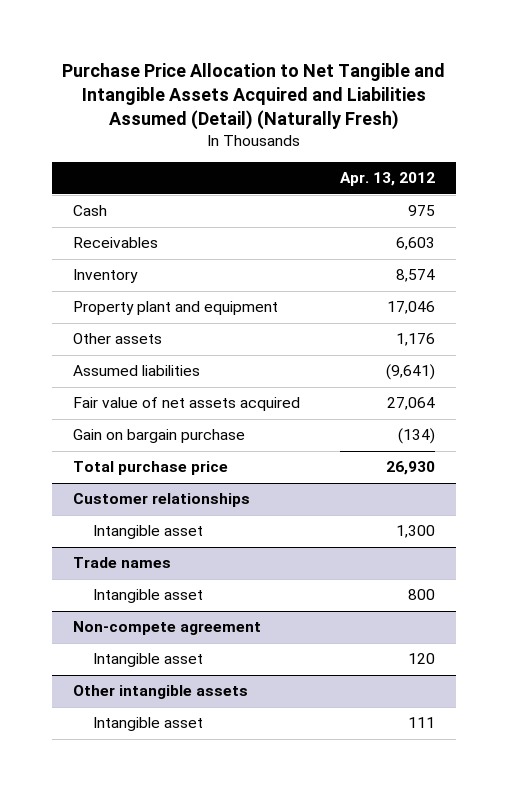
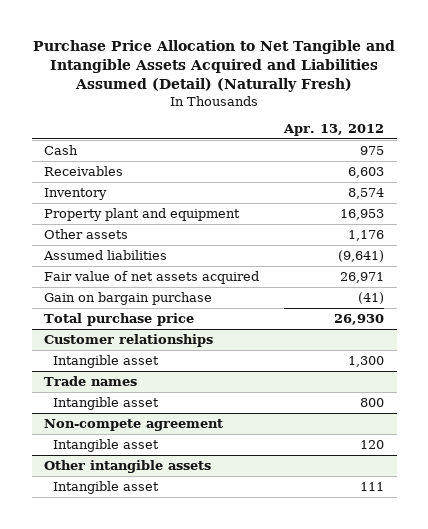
- Property plant and equipment | 17,046
+ Property plant and equipment | 16,953
- Fair value of net assets acquired | 27,064
- Gain on bargain purchase | (134)
+ Fair value of net assets acquired | 26,971
+ Gain on bargain purchase | (41)

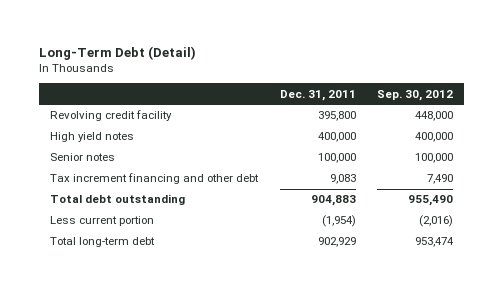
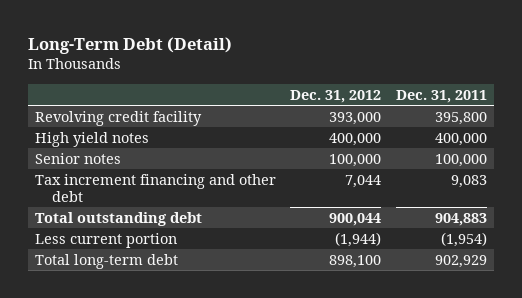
- | Dec. 31, 2011 | Sep. 30, 2012
+ | Dec. 31, 2012 | Dec. 31, 2011
- Total debt outstanding | 904,883 | 955,490
+ Total outstanding debt | 900,044 | 904,883

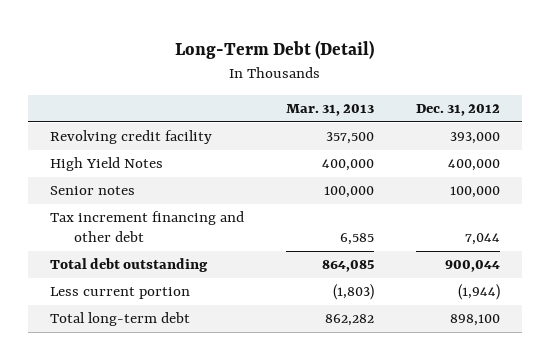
- | Dec. 31, 2012 | Dec. 31, 2011
+ | Mar. 31, 2013 | Dec. 31, 2012
- High yield notes | 400,000 | 400,000
+ High Yield Notes | 400,000 | 400,000
- Total outstanding debt | 900,044 | 904,883
+ Total debt outstanding | 864,085 | 900,044

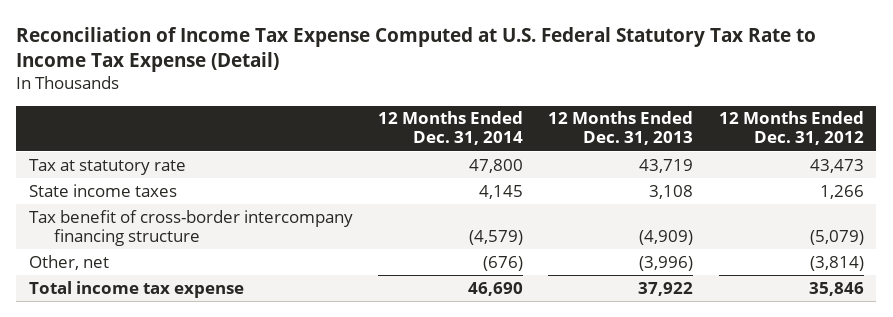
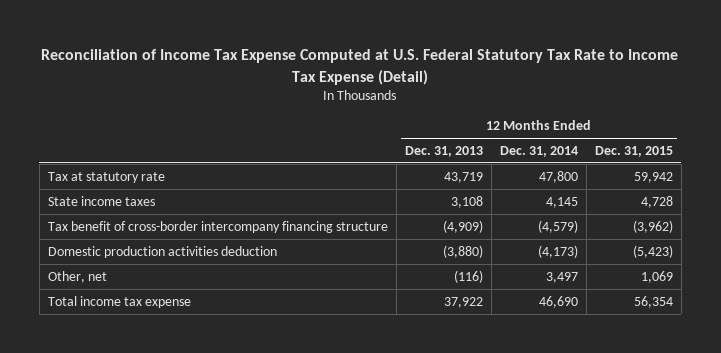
- | 12 Months Ended Dec. 31, 2014 | 12 Months Ended Dec. 31, 2013 | 12 Months Ended Dec. 31, 2012
+ | 12 Months Ended Dec. 31, 2013 | 12 Months Ended Dec. 31, 2014 | 12 Months Ended Dec. 31, 2015
- Other, net | (676) | (3,996) | (3,814)
+ Domestic production activities deduction | (3,880) | (4,173) | (5,423)
+ Other, net | (116) | 3,497 | 1,069

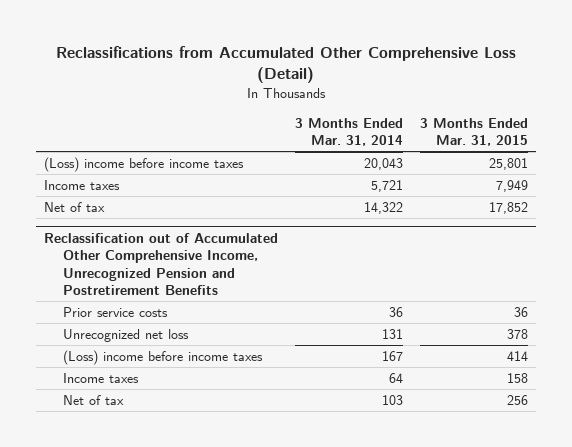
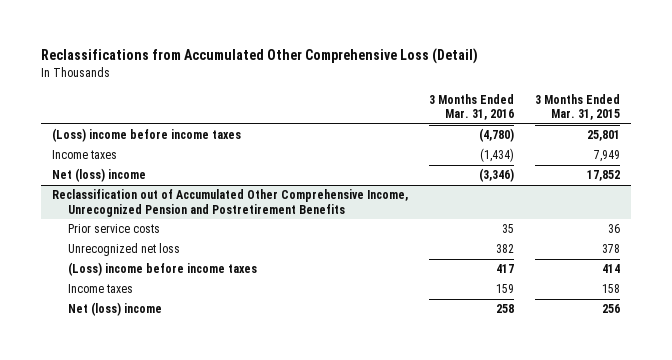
- | 3 Months Ended Mar. 31, 2014 | 3 Months Ended Mar. 31, 2015
+ | 3 Months Ended Mar. 31, 2016 | 3 Months Ended Mar. 31, 2015
- Net of tax | 14,322 | 17,852
+ Net (loss) income | (3,346) | 17,852
@ Reclassification out of Accumulated Other Comprehensive Income, Unrecognized Pension and Postretirement Benefits
- Net of tax | 103 | 256
+ Net (loss) income | 258 | 256

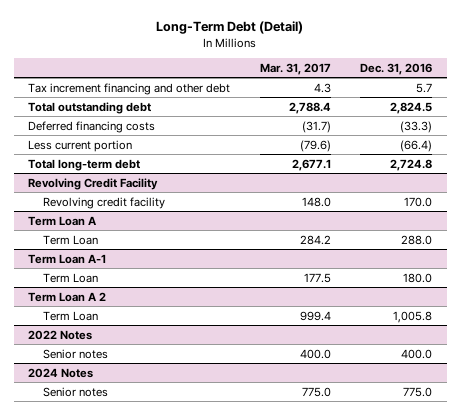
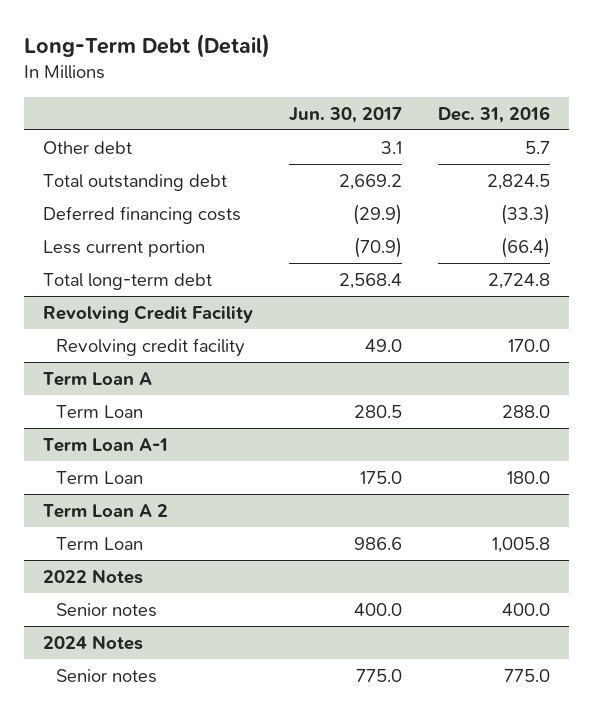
- | Mar. 31, 2017 | Dec. 31, 2016
+ | Jun. 30, 2017 | Dec. 31, 2016
- Tax increment financing and other debt | 4.3 | 5.7
+ Other debt | 3.1 | 5.7

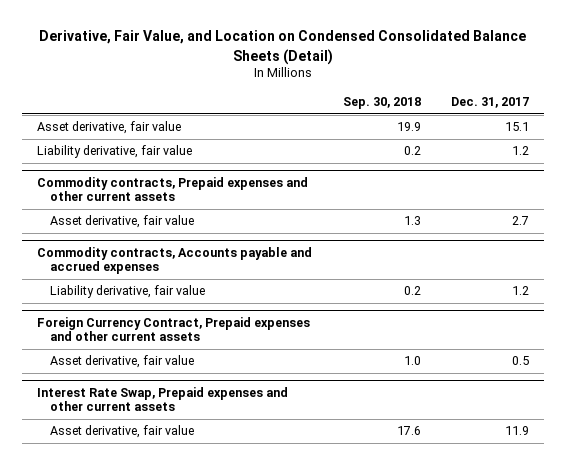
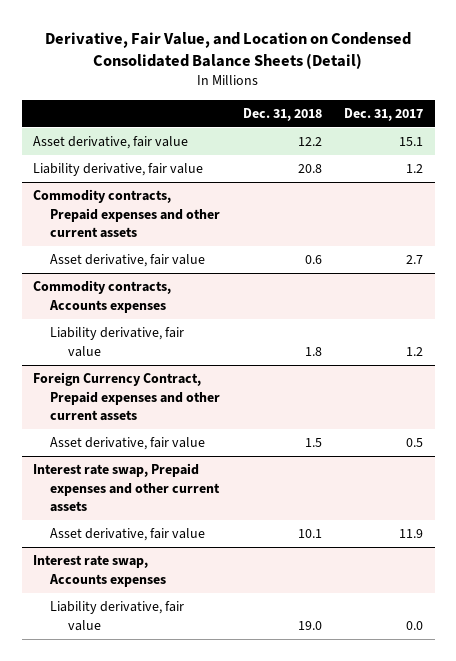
- | Sep. 30, 2018 | Dec. 31, 2017
+ | Dec. 31, 2018 | Dec. 31, 2017
- Commodity contracts, Accounts payable and accrued expenses
+ Commodity contracts, Accounts expenses
- Interest Rate Swap, Prepaid expenses and other current assets
+ Interest rate swap, Prepaid expenses and other current assets
+ Interest rate swap, Accounts expenses
+ Liability derivative, fair value | 19.0 | 0.0

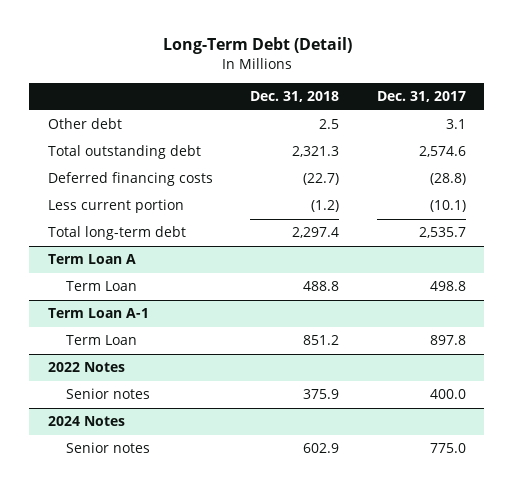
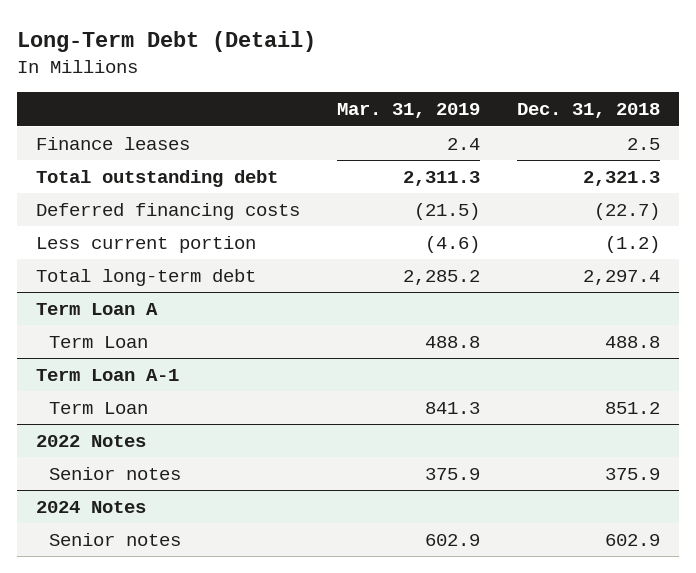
- | Dec. 31, 2018 | Dec. 31, 2017
+ | Mar. 31, 2019 | Dec. 31, 2018
- Other debt | 2.5 | 3.1
+ Finance leases | 2.4 | 2.5

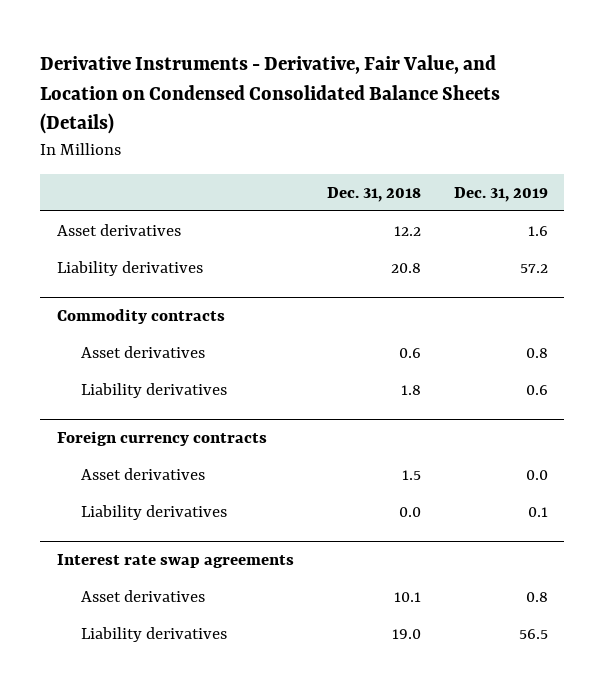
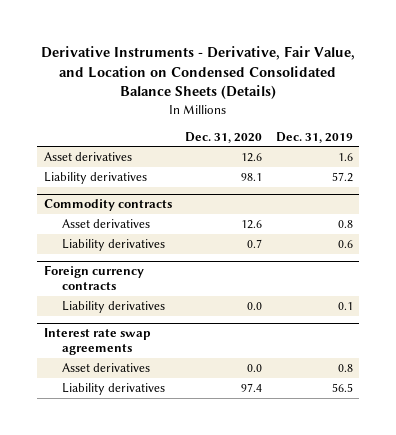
- | Dec. 31, 2018 | Dec. 31, 2019
+ | Dec. 31, 2020 | Dec. 31, 2019
@ Foreign currency contracts
- Asset derivatives | 1.5 | 0.0

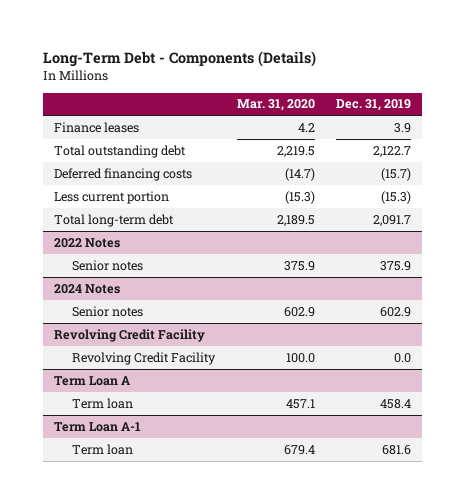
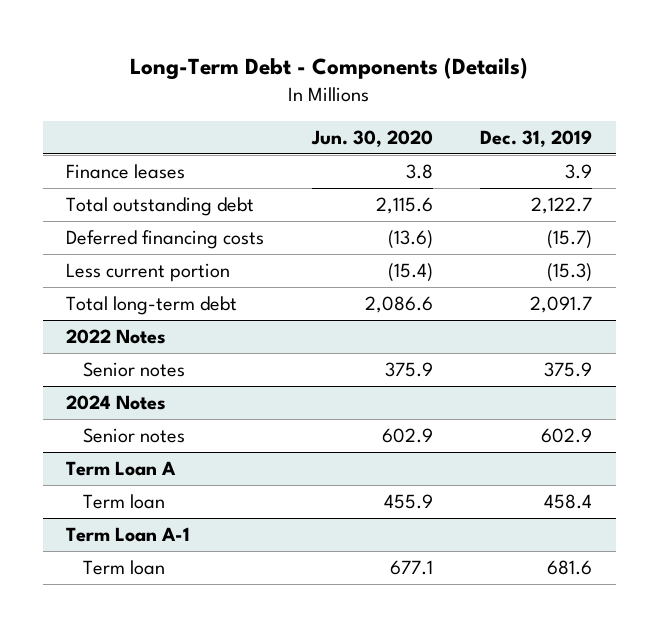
- | Mar. 31, 2020 | Dec. 31, 2019
+ | Jun. 30, 2020 | Dec. 31, 2019
- Revolving Credit Facility
- Revolving Credit Facility | 100.0 | 0.0

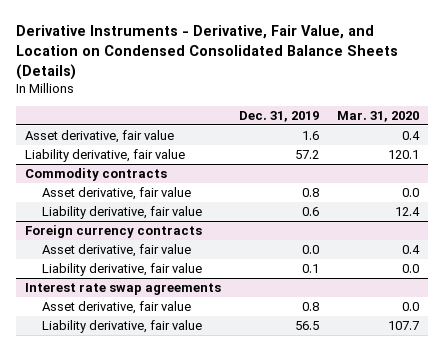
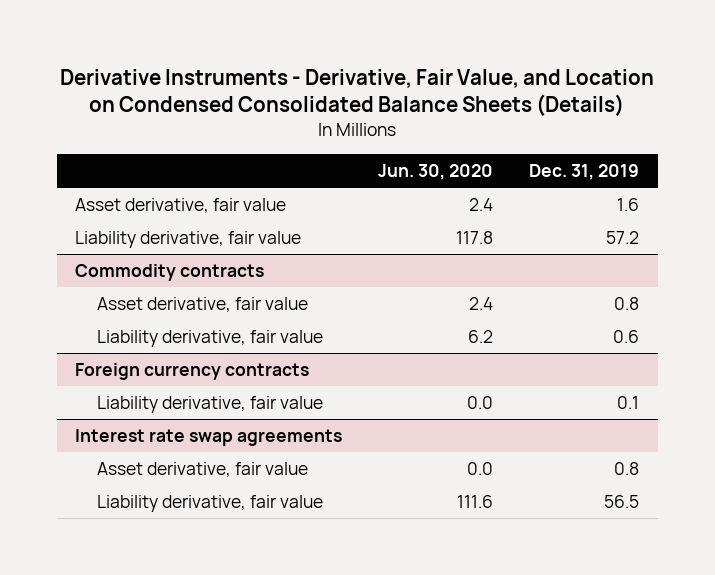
- | Dec. 31, 2019 | Mar. 31, 2020
+ | Jun. 30, 2020 | Dec. 31, 2019
@ Foreign currency contracts
- Asset derivative, fair value | 0.0 | 0.4

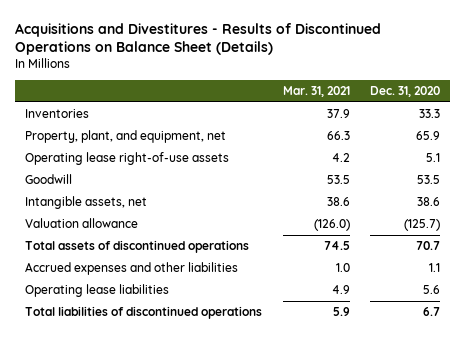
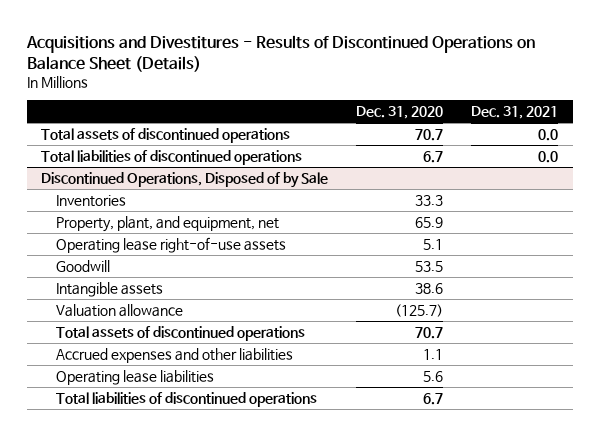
- | Mar. 31, 2021 | Dec. 31, 2020
+ | Dec. 31, 2020 | Dec. 31, 2021
+ Total assets of discontinued operations | 70.7 | 0.0
+ Total liabilities of discontinued operations | 6.7 | 0.0
+ Discontinued Operations, Disposed of by Sale
- Intangible assets, net | 38.6 | 38.6
+ Intangible assets | 38.6 |

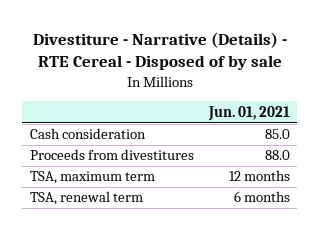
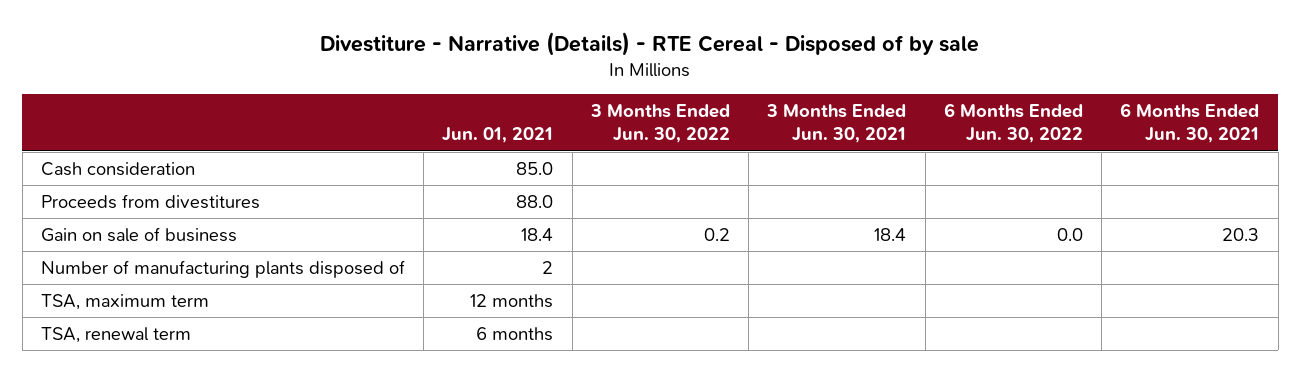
- | Jun. 01, 2021
+ | Jun. 01, 2021 | 3 Months Ended Jun. 30, 2022 | 3 Months Ended Jun. 30, 2021 | 6 Months Ended Jun. 30, 2022 | 6 Months Ended Jun. 30, 2021
+ Gain on sale of business | 18.4 | 0.2 | 18.4 | 0.0 | 20.3
+ Number of manufacturing plants disposed of | 2 | | | |

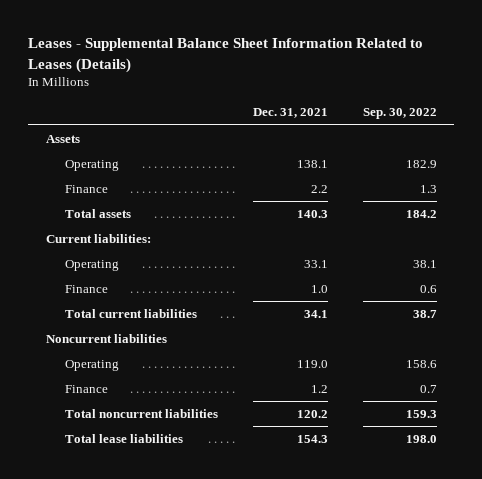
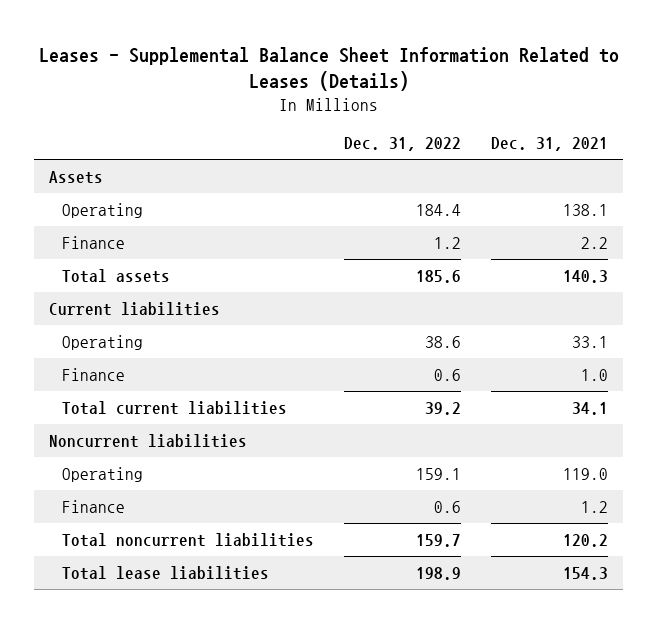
- | Dec. 31, 2021 | Sep. 30, 2022
+ | Dec. 31, 2022 | Dec. 31, 2021
- Current liabilities:
+ Current liabilities

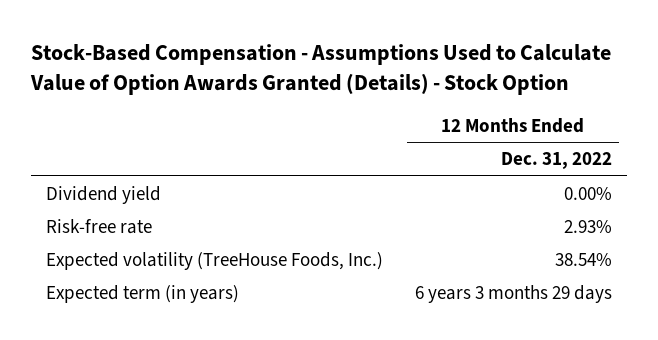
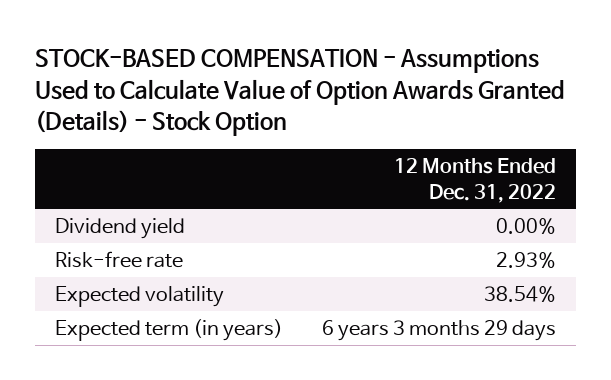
- Stock-Based Compensation - Assumptions Used to Calculate Value of Option Awards Granted (Details) - Stock Option
+ STOCK-BASED COMPENSATION - Assumptions Used to Calculate Value of Option Awards Granted (Details) - Stock Option
- Expected volatility (TreeHouse Foods, Inc.) | 38.54%
+ Expected volatility | 38.54%

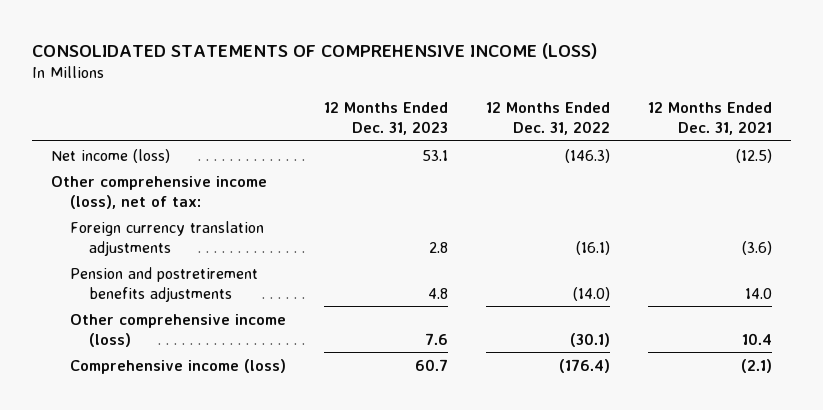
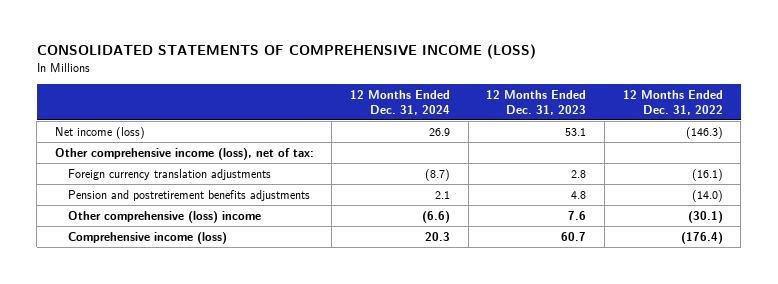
- | 12 Months Ended Dec. 31, 2023 | 12 Months Ended Dec. 31, 2022 | 12 Months Ended Dec. 31, 2021
+ | 12 Months Ended Dec. 31, 2024 | 12 Months Ended Dec. 31, 2023 | 12 Months Ended Dec. 31, 2022
- Other comprehensive income (loss) | 7.6 | (30.1) | 10.4
+ Other comprehensive (loss) income | (6.6) | 7.6 | (30.1)

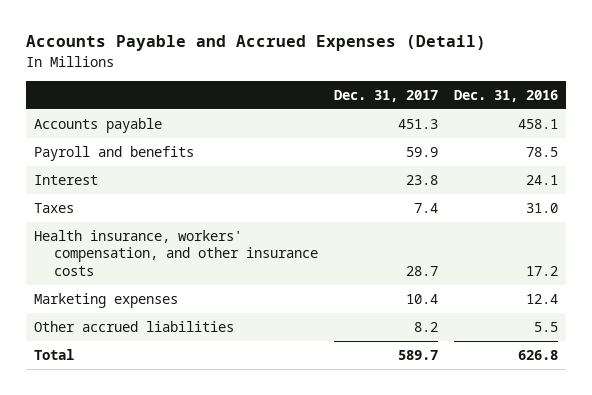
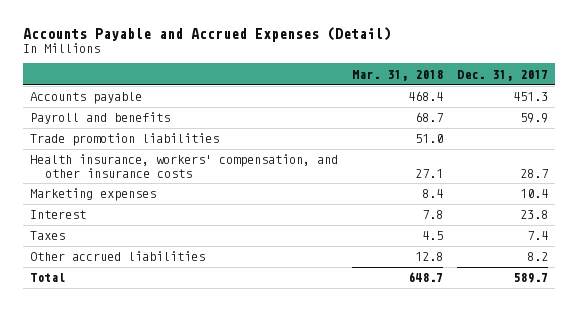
- | Dec. 31, 2017 | Dec. 31, 2016
+ | Mar. 31, 2018 | Dec. 31, 2017
+ Trade promotion liabilities | 51.0 |
moved down: Interest | 7.8 | 23.8
moved down: Taxes | 4.5 | 7.4

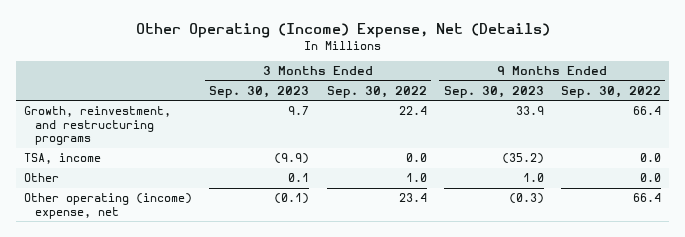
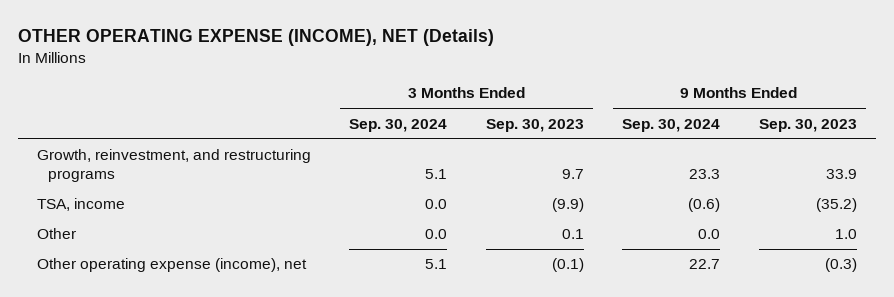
- Other Operating (Income) Expense, Net (Details)
+ OTHER OPERATING EXPENSE (INCOME), NET (Details)
- | 3 Months Ended Sep. 30, 2023 | 3 Months Ended Sep. 30, 2022 | 9 Months Ended Sep. 30, 2023 | 9 Months Ended Sep. 30, 2022
+ | 3 Months Ended Sep. 30, 2024 | 3 Months Ended Sep. 30, 2023 | 9 Months Ended Sep. 30, 2024 | 9 Months Ended Sep. 30, 2023
- Other operating (income) expense, net | (0.1) | 23.4 | (0.3) | 66.4
+ Other operating expense (income), net | 5.1 | (0.1) | 22.7 | (0.3)

